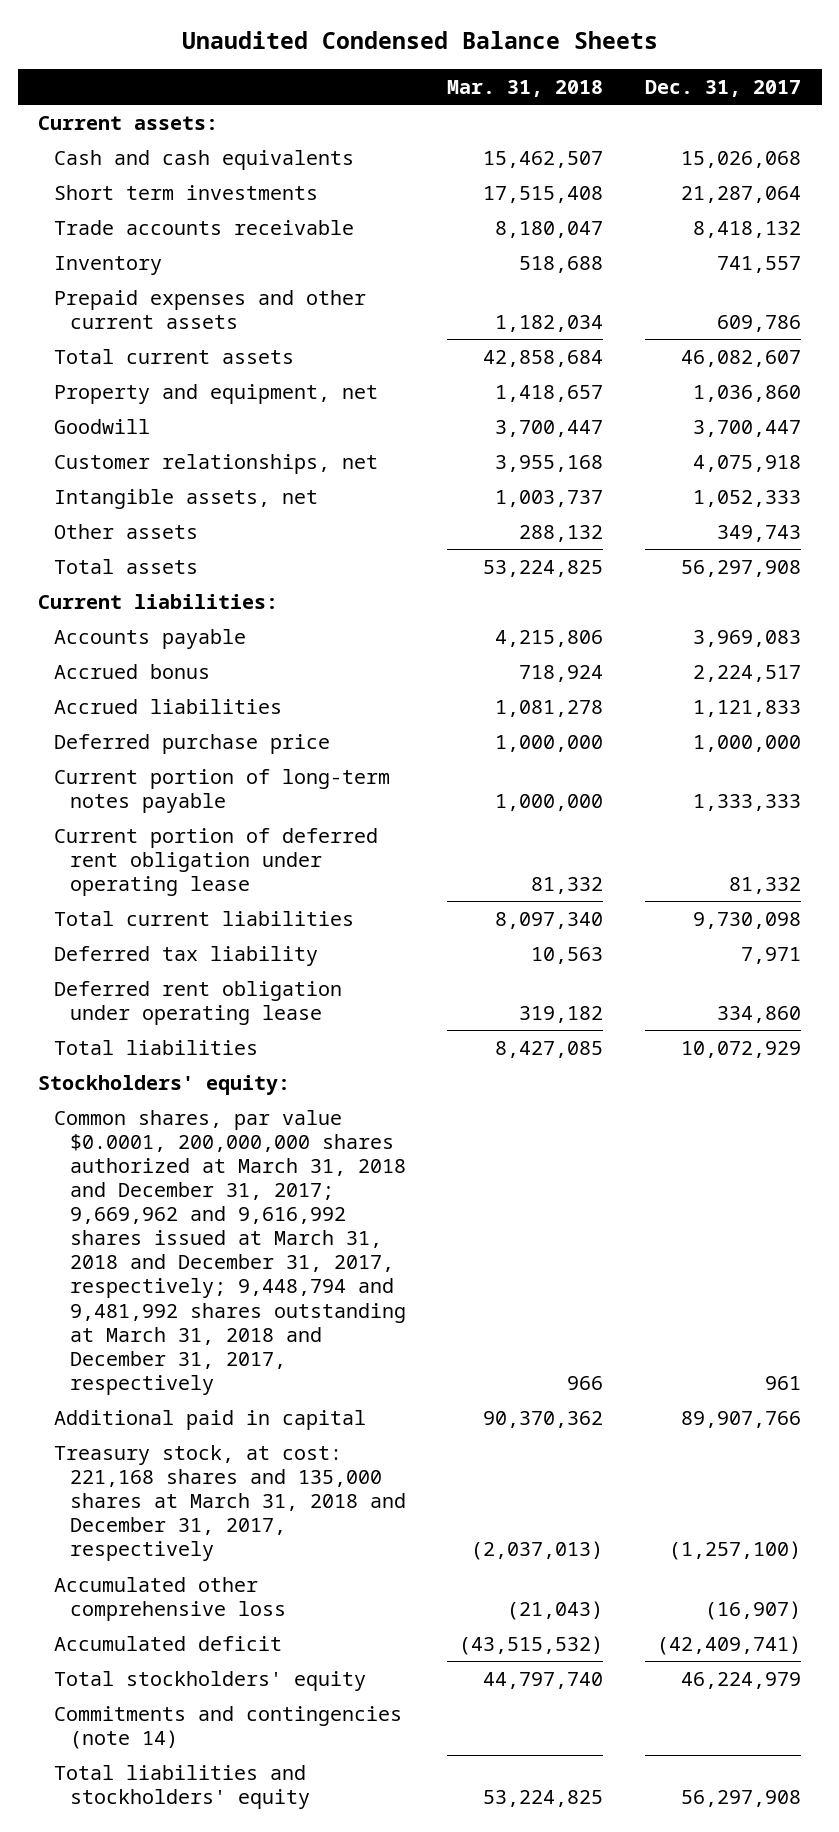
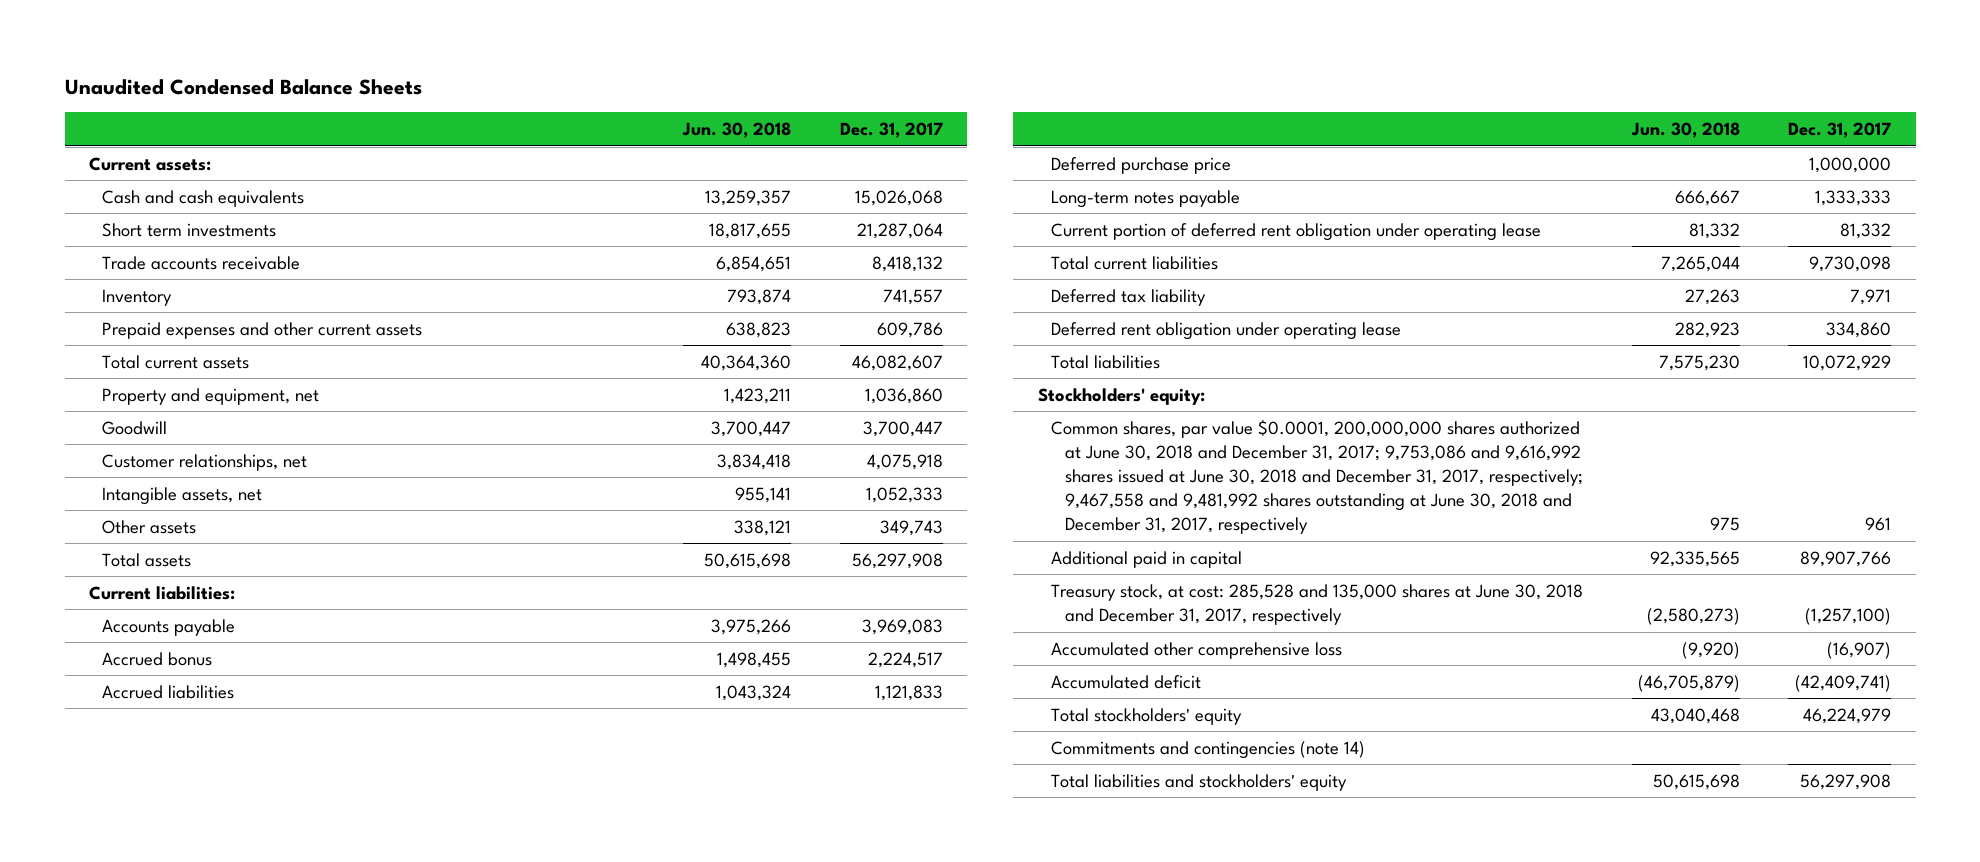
- | Mar. 31, 2018 | Dec. 31, 2017
+ | Jun. 30, 2018 | Dec. 31, 2017
- Current portion of long-term notes payable | 1,000,000 | 1,333,333
+ Long-term notes payable | 666,667 | 1,333,333
- Common shares, par value $0.0001, 200,000,000 shares authorized at March 31, 2018 and December 31, 2017; 9,669,962 and 9,616,992 shares issued at March 31, 2018 and December 31, 2017, respectively; 9,448,794 and 9,481,992 shares outstanding at March 31, 2018 and December 31, 2017, respectively | 966 | 961
+ Common shares, par value $0.0001, 200,000,000 shares authorized at June 30, 2018 and December 31, 2017; 9,753,086 and 9,616,992 shares issued at June 30, 2018 and December 31, 2017, respectively; 9,467,558 and 9,481,992 shares outstanding at June 30, 2018 and December 31, 2017, respectively | 975 | 961
- Treasury stock, at cost: 221,168 shares and 135,000 shares at March 31, 2018 and December 31, 2017, respectively | (2,037,013) | (1,257,100)
+ Treasury stock, at cost: 285,528 and 135,000 shares at June 30, 2018 and December 31, 2017, respectively | (2,580,273) | (1,257,100)

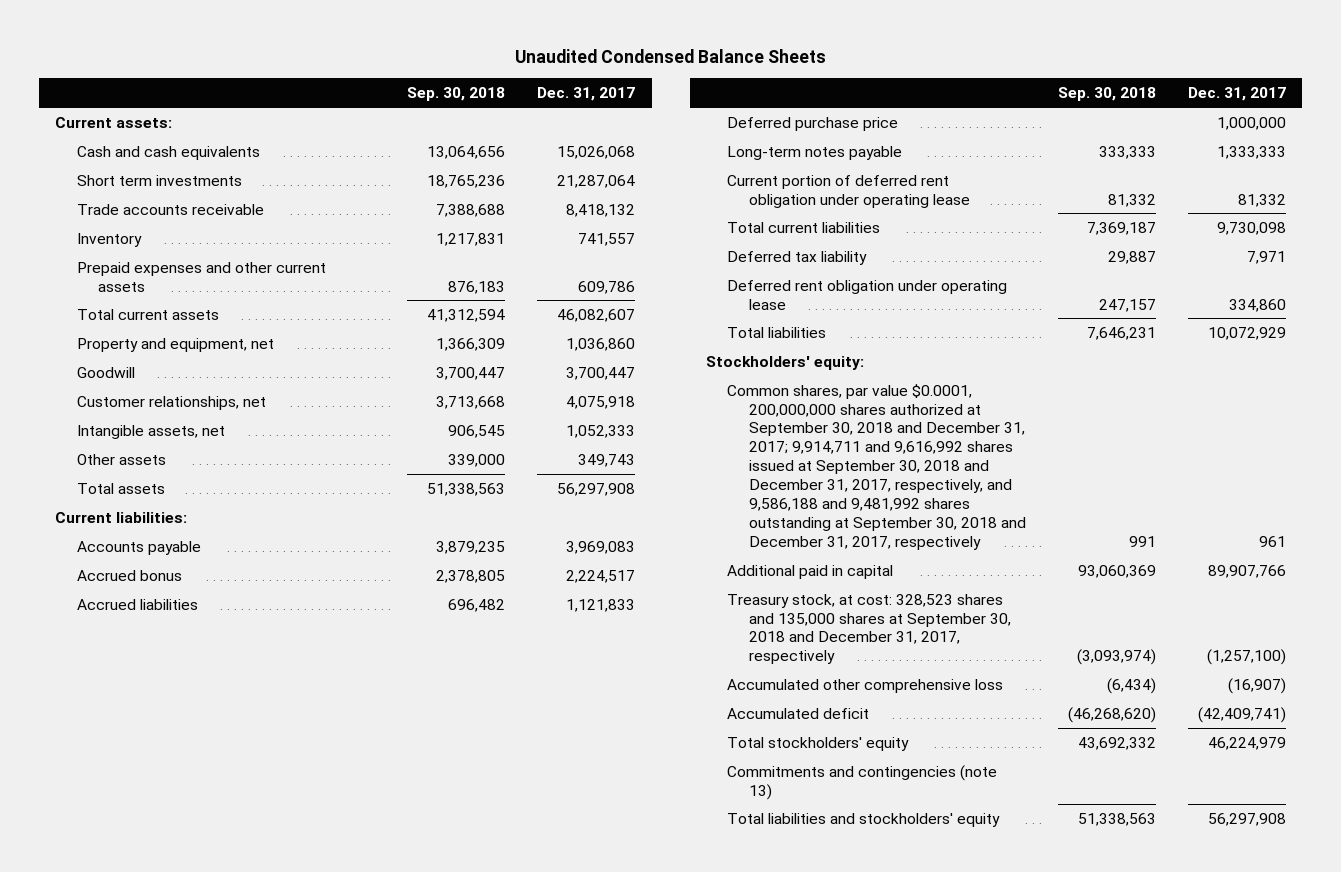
- | Jun. 30, 2018 | Dec. 31, 2017
+ | Sep. 30, 2018 | Dec. 31, 2017
- Common shares, par value $0.0001, 200,000,000 shares authorized at June 30, 2018 and December 31, 2017; 9,753,086 and 9,616,992 shares issued at June 30, 2018 and December 31, 2017, respectively; 9,467,558 and 9,481,992 shares outstanding at June 30, 2018 and December 31, 2017, respectively | 975 | 961
+ Common shares, par value $0.0001, 200,000,000 shares authorized at September 30, 2018 and December 31, 2017; 9,914,711 and 9,616,992 shares issued at September 30, 2018 and December 31, 2017, respectively, and 9,586,188 and 9,481,992 shares outstanding at September 30, 2018 and December 31, 2017, respectively | 991 | 961
- Treasury stock, at cost: 285,528 and 135,000 shares at June 30, 2018 and December 31, 2017, respectively | (2,580,273) | (1,257,100)
+ Treasury stock, at cost: 328,523 shares and 135,000 shares at September 30, 2018 and December 31, 2017, respectively | (3,093,974) | (1,257,100)
- Commitments and contingencies (note 14)
+ Commitments and contingencies (note 13)

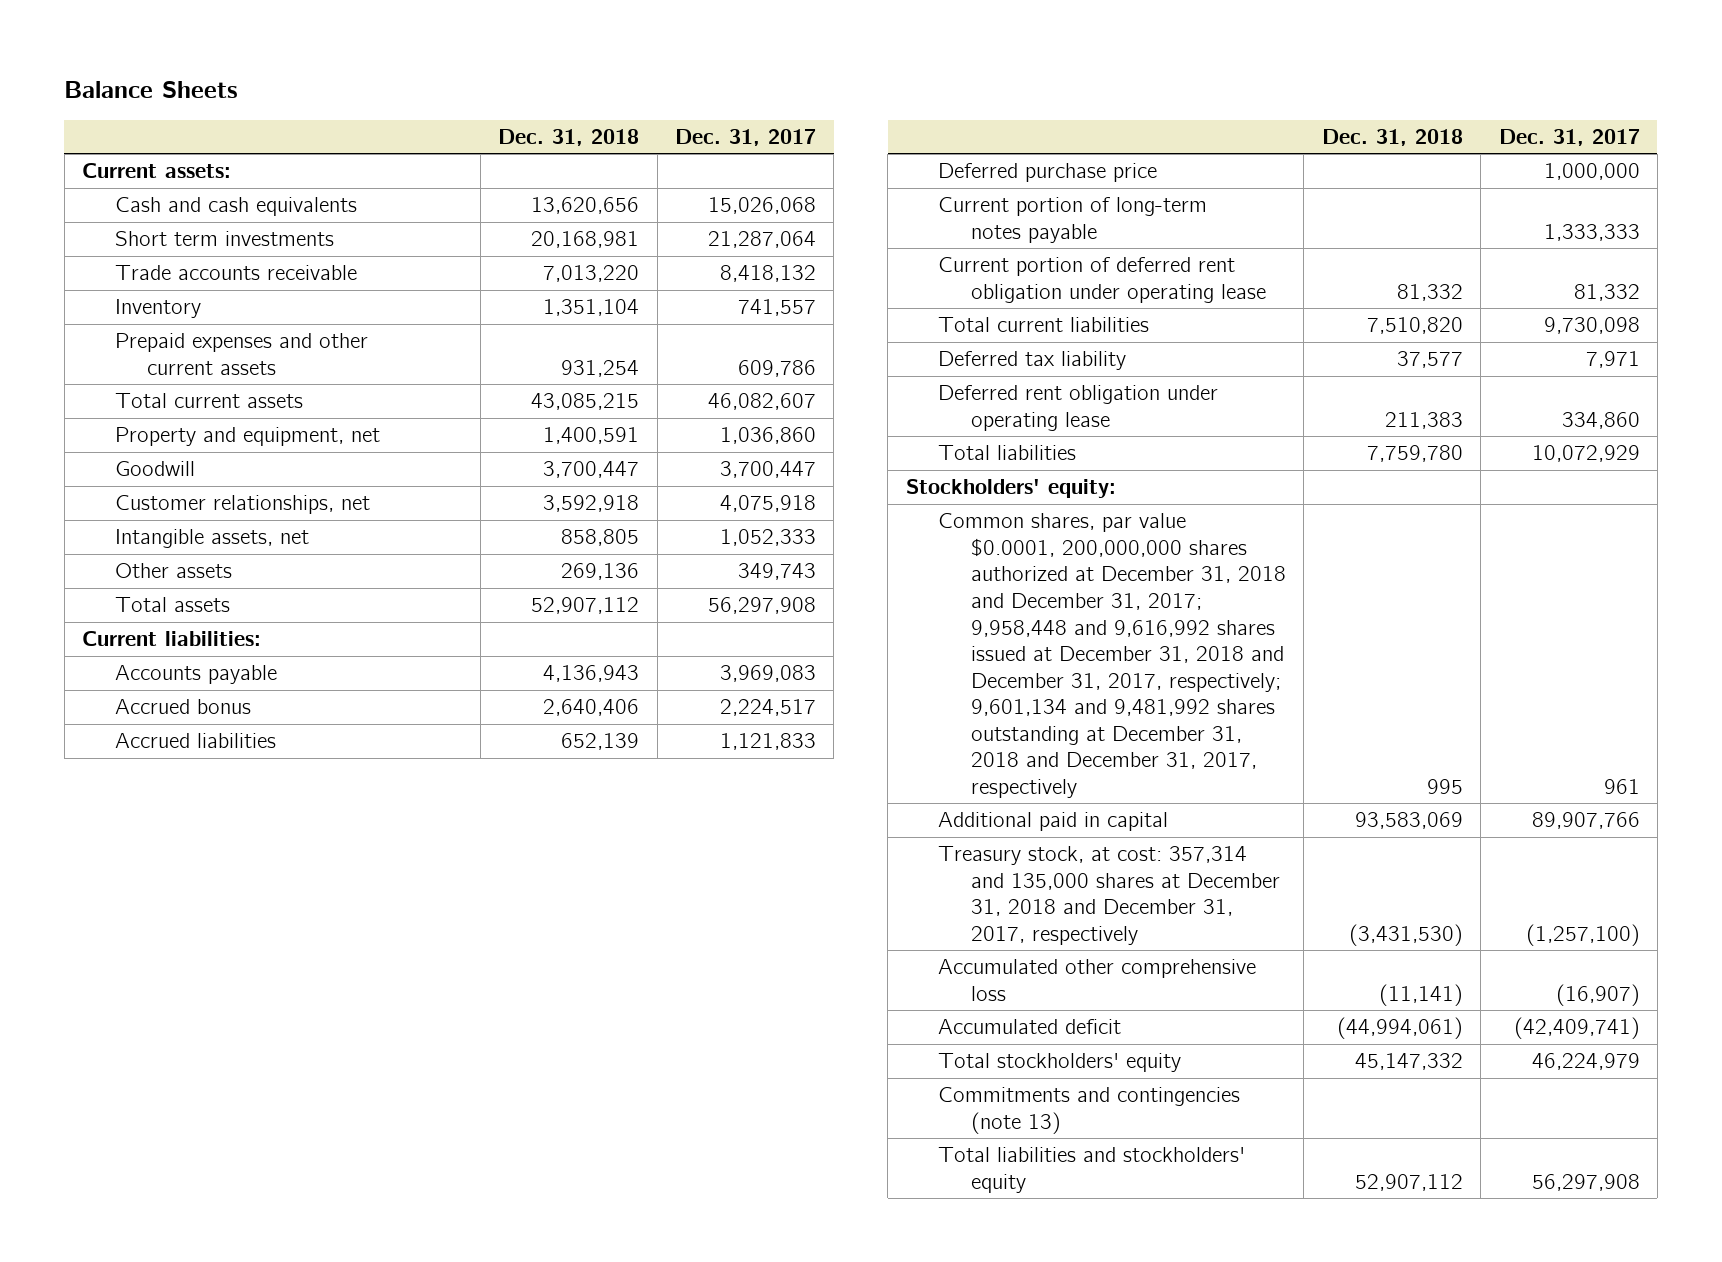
- Unaudited Condensed Balance Sheets
+ Balance Sheets
- | Sep. 30, 2018 | Dec. 31, 2017
+ | Dec. 31, 2018 | Dec. 31, 2017
- Long-term notes payable | 333,333 | 1,333,333
+ Current portion of long-term notes payable | | 1,333,333
- Common shares, par value $0.0001, 200,000,000 shares authorized at September 30, 2018 and December 31, 2017; 9,914,711 and 9,616,992 shares issued at September 30, 2018 and December 31, 2017, respectively, and 9,586,188 and 9,481,992 shares outstanding at September 30, 2018 and December 31, 2017, respectively | 991 | 961
+ Common shares, par value $0.0001, 200,000,000 shares authorized at December 31, 2018 and December 31, 2017; 9,958,448 and 9,616,992 shares issued at December 31, 2018 and December 31, 2017, respectively; 9,601,134 and 9,481,992 shares outstanding at December 31, 2018 and December 31, 2017, respectively | 995 | 961
- Treasury stock, at cost: 328,523 shares and 135,000 shares at September 30, 2018 and December 31, 2017, respectively | (3,093,974) | (1,257,100)
+ Treasury stock, at cost: 357,314 and 135,000 shares at December 31, 2018 and December 31, 2017, respectively | (3,431,530) | (1,257,100)

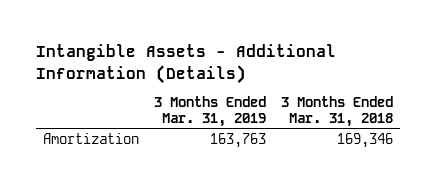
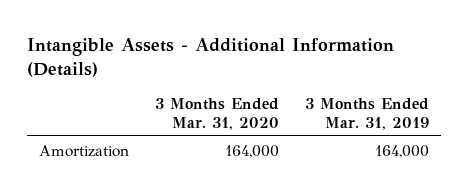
- | 3 Months Ended Mar. 31, 2019 | 3 Months Ended Mar. 31, 2018
+ | 3 Months Ended Mar. 31, 2020 | 3 Months Ended Mar. 31, 2019
- Amortization | 163,763 | 169,346
+ Amortization | 164,000 | 164,000

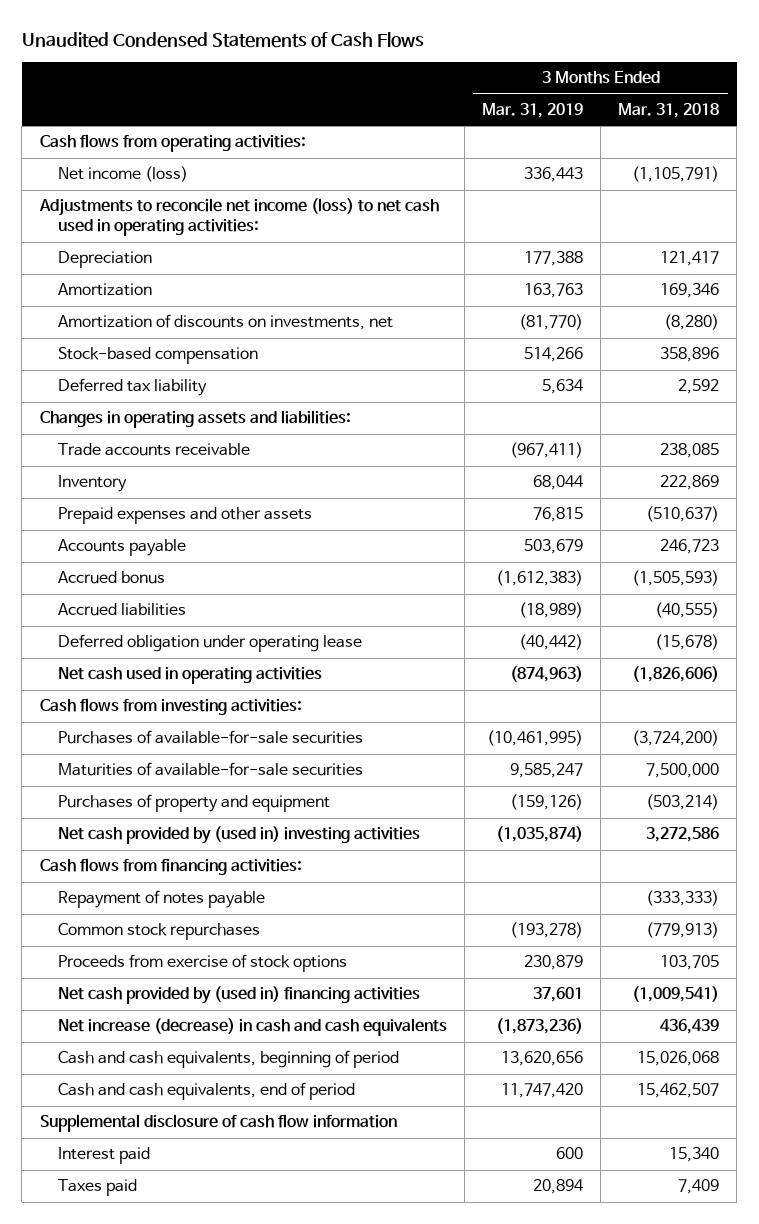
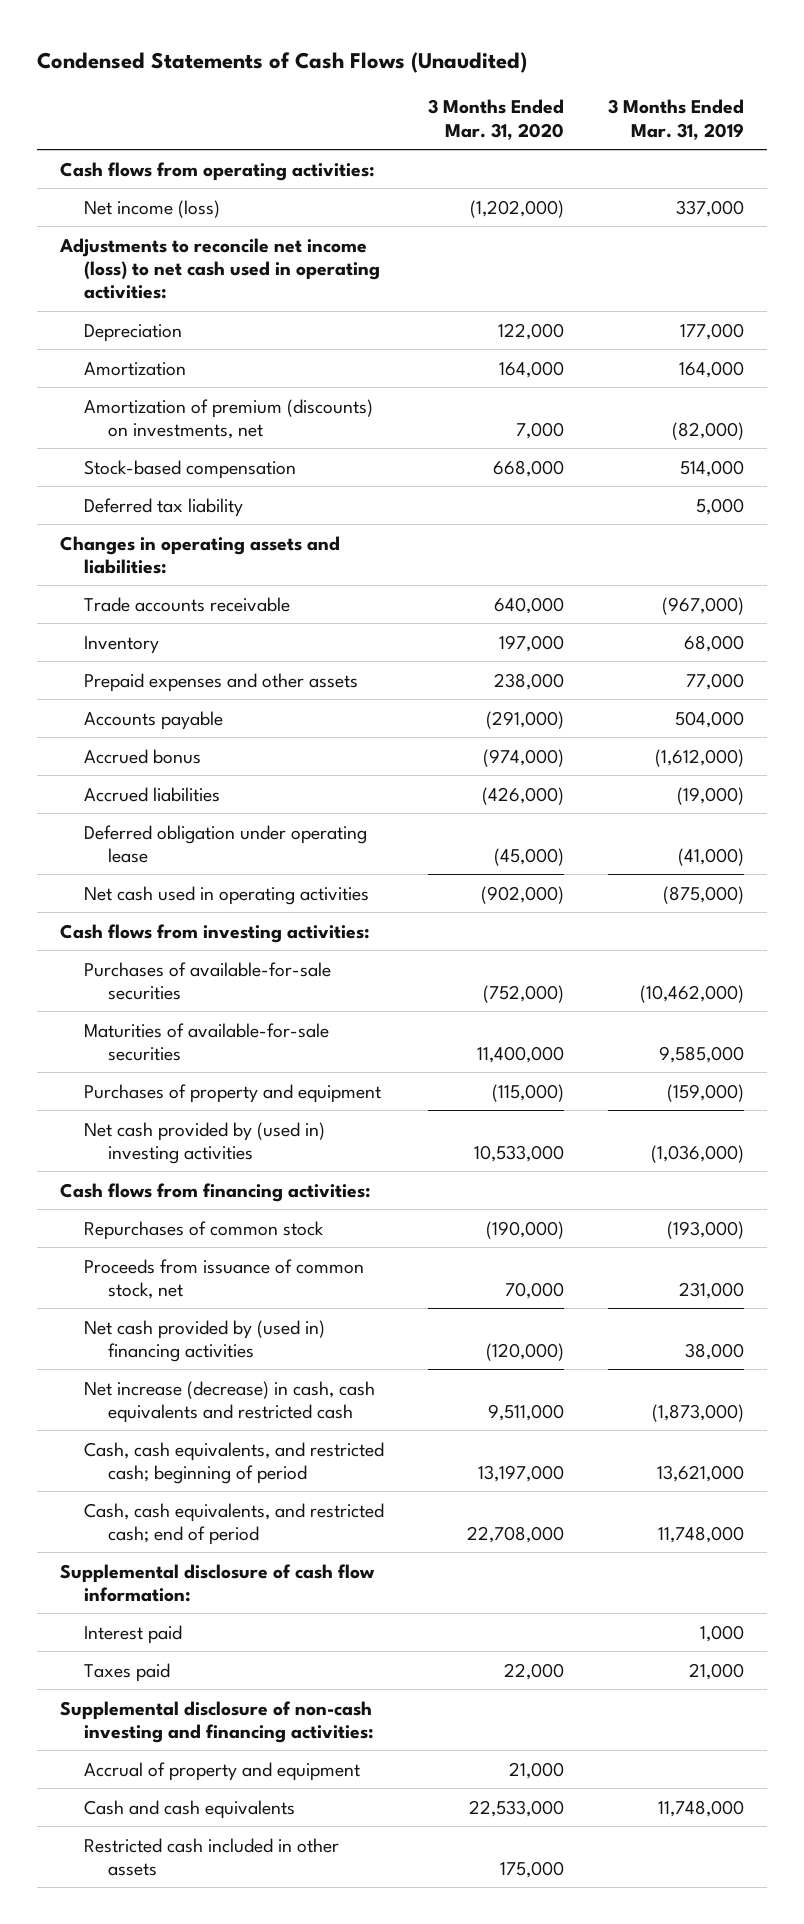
- Unaudited Condensed Statements of Cash Flows
+ Condensed Statements of Cash Flows (Unaudited)
- | 3 Months Ended Mar. 31, 2019 | 3 Months Ended Mar. 31, 2018
+ | 3 Months Ended Mar. 31, 2020 | 3 Months Ended Mar. 31, 2019
- Net income (loss) | 336,443 | (1,105,791)
+ Net income (loss) | (1,202,000) | 337,000
- Depreciation | 177,388 | 121,417
- Amortization | 163,763 | 169,346
- Amortization of discounts on investments, net | (81,770) | (8,280)
- Stock-based compensation | 514,266 | 358,896
- Deferred tax liability | 5,634 | 2,592
+ Depreciation | 122,000 | 177,000
+ Amortization | 164,000 | 164,000
+ Amortization of premium (discounts) on investments, net | 7,000 | (82,000)
+ Stock-based compensation | 668,000 | 514,000
+ Deferred tax liability | | 5,000
- Trade accounts receivable | (967,411) | 238,085
- Inventory | 68,044 | 222,869
- Prepaid expenses and other assets | 76,815 | (510,637)
- Accounts payable | 503,679 | 246,723
- Accrued bonus | (1,612,383) | (1,505,593)
- Accrued liabilities | (18,989) | (40,555)
- Deferred obligation under operating lease | (40,442) | (15,678)
- Net cash used in operating activities | (874,963) | (1,826,606)
+ Trade accounts receivable | 640,000 | (967,000)
+ Inventory | 197,000 | 68,000
+ Prepaid expenses and other assets | 238,000 | 77,000
+ Accounts payable | (291,000) | 504,000
+ Accrued bonus | (974,000) | (1,612,000)
+ Accrued liabilities | (426,000) | (19,000)
+ Deferred obligation under operating lease | (45,000) | (41,000)
+ Net cash used in operating activities | (902,000) | (875,000)
- Purchases of available-for-sale securities | (10,461,995) | (3,724,200)
- Maturities of available-for-sale securities | 9,585,247 | 7,500,000
- Purchases of property and equipment | (159,126) | (503,214)
- Net cash provided by (used in) investing activities | (1,035,874) | 3,272,586
+ Purchases of available-for-sale securities | (752,000) | (10,462,000)
+ Maturities of available-for-sale securities | 11,400,000 | 9,585,000
+ Purchases of property and equipment | (115,000) | (159,000)
+ Net cash provided by (used in) investing activities | 10,533,000 | (1,036,000)
- Repayment of notes payable | | (333,333)
- Common stock repurchases | (193,278) | (779,913)
- Proceeds from exercise of stock options | 230,879 | 103,705
- Net cash provided by (used in) financing activities | 37,601 | (1,009,541)
- Net increase (decrease) in cash and cash equivalents | (1,873,236) | 436,439
- Cash and cash equivalents, beginning of period | 13,620,656 | 15,026,068
- Cash and cash equivalents, end of period | 11,747,420 | 15,462,507
- Supplemental disclosure of cash flow information
- Interest paid | 600 | 15,340
- Taxes paid | 20,894 | 7,409
+ Repurchases of common stock | (190,000) | (193,000)
+ Proceeds from issuance of common stock, net | 70,000 | 231,000
+ Net cash provided by (used in) financing activities | (120,000) | 38,000
+ Net increase (decrease) in cash, cash equivalents and restricted cash | 9,511,000 | (1,873,000)
+ Cash, cash equivalents, and restricted cash; beginning of period | 13,197,000 | 13,621,000
+ Cash, cash equivalents, and restricted cash; end of period | 22,708,000 | 11,748,000
+ Supplemental disclosure of cash flow information:
+ Interest paid | | 1,000
+ Taxes paid | 22,000 | 21,000
+ Supplemental disclosure of non-cash investing and financing activities:
+ Accrual of property and equipment | 21,000 |
+ Cash and cash equivalents | 22,533,000 | 11,748,000
+ Restricted cash included in other assets | 175,000 |

